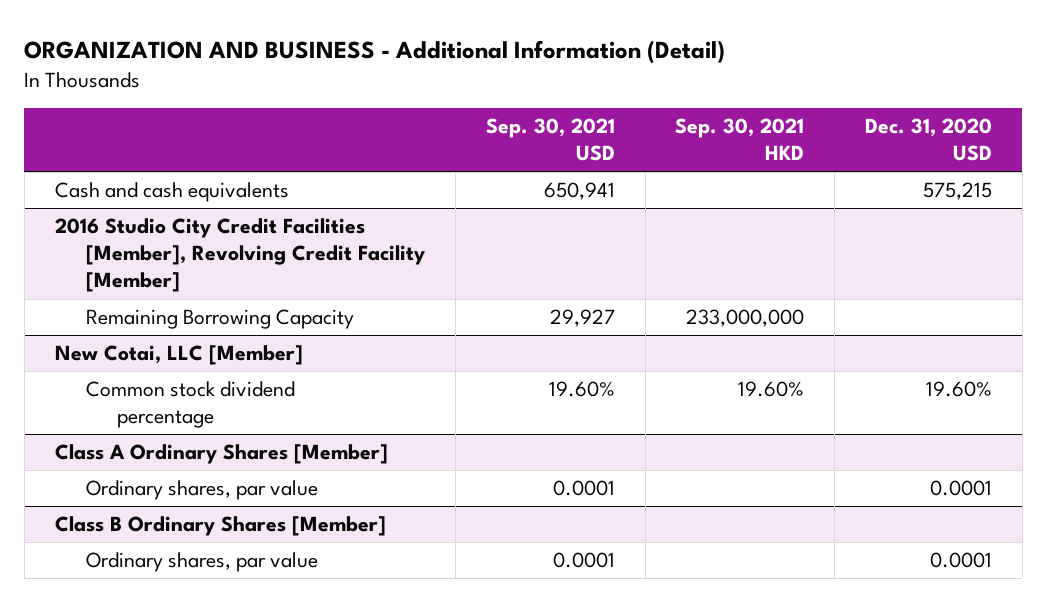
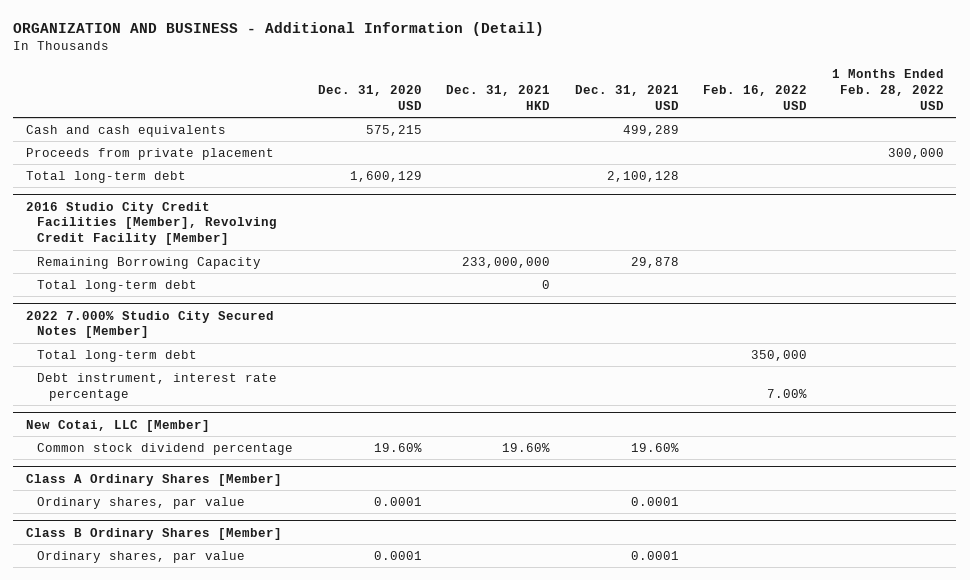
- | Sep. 30, 2021 USD | Sep. 30, 2021 HKD | Dec. 31, 2020 USD
+ | Dec. 31, 2020 USD | Dec. 31, 2021 HKD | Dec. 31, 2021 USD | Feb. 16, 2022 USD | 1 Months Ended Feb. 28, 2022 USD
+ Proceeds from private placement | | | | | 300,000
+ Total long-term debt | 1,600,129 | | 2,100,128 | |
@ 2016 Studio City Credit Facilities [Member], Revolving Credit Facility [Member]
+ Total long-term debt | | 0 | | |
+ 2022 7.000% Studio City Secured Notes [Member]
+ Total long-term debt | | | | 350,000 |
+ Debt instrument, interest rate percentage | | | | 7.00% |

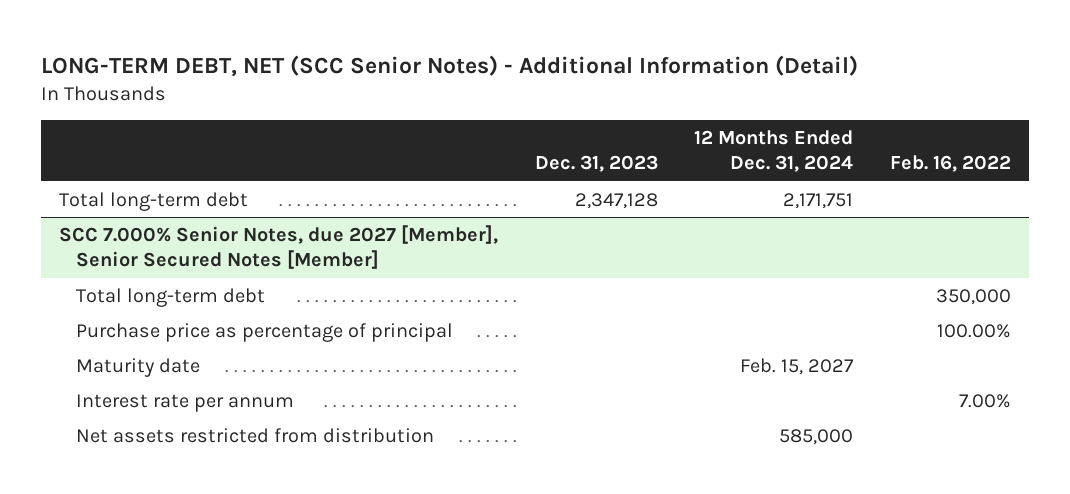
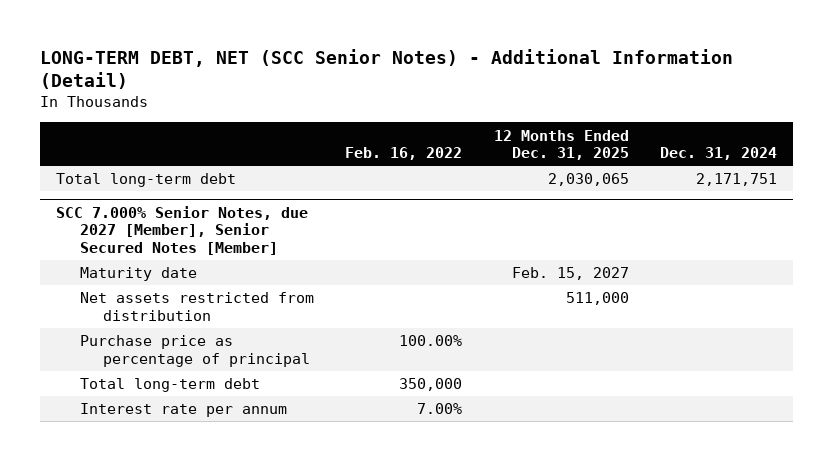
- | Dec. 31, 2023 | 12 Months Ended Dec. 31, 2024 | Feb. 16, 2022
+ | Feb. 16, 2022 | 12 Months Ended Dec. 31, 2025 | Dec. 31, 2024
@ SCC 7.000% Senior Notes, due 2027 [Member], Senior Secured Notes [Member]
moved down: Purchase price as percentage of principal | 100.00% | |
moved down: Total long-term debt | 350,000 | |
moved down: Interest rate per annum | 7.00% | |

